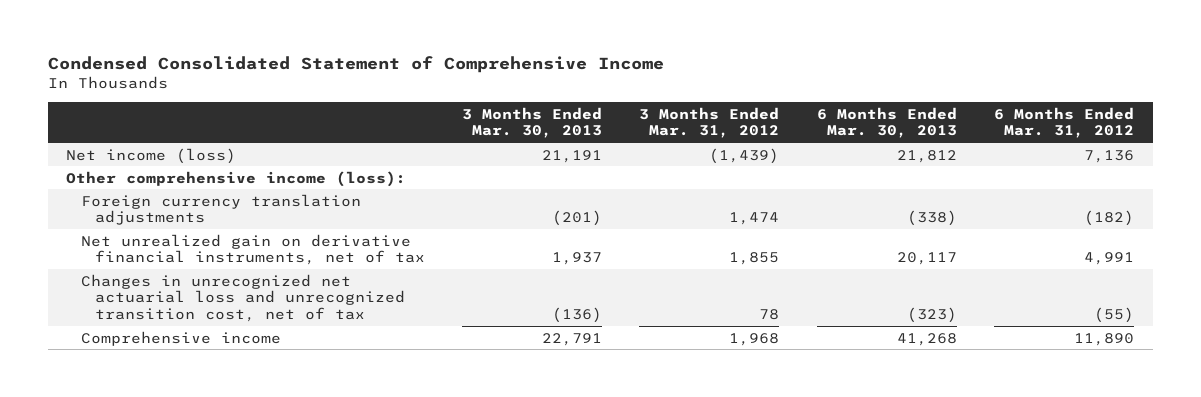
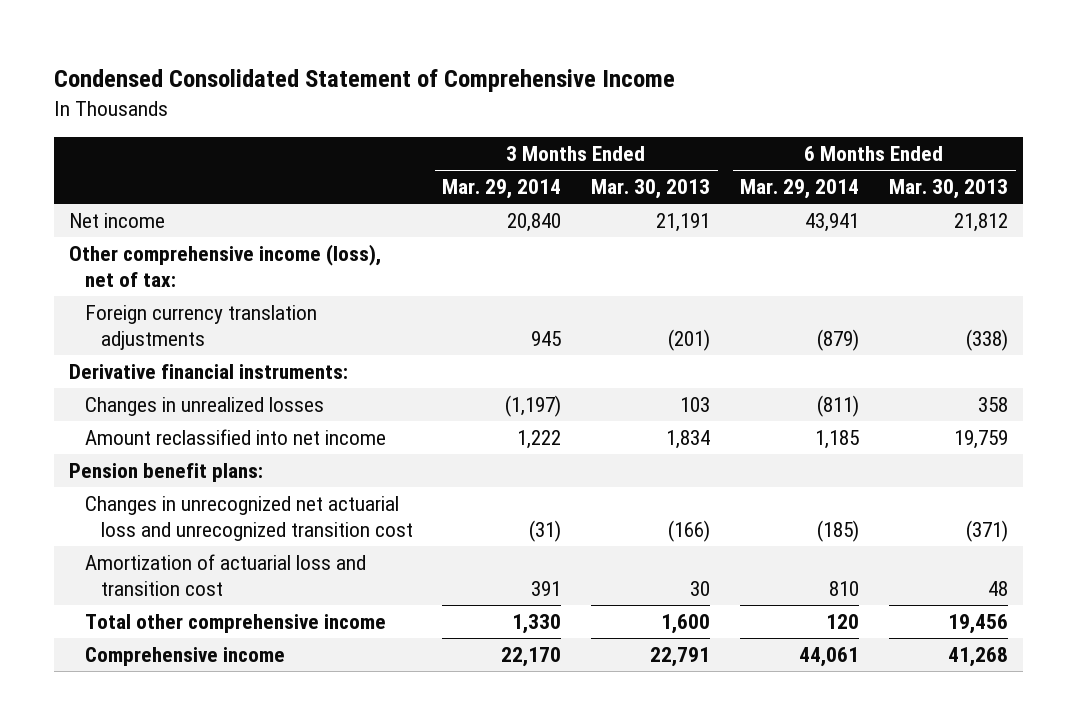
- | 3 Months Ended Mar. 30, 2013 | 3 Months Ended Mar. 31, 2012 | 6 Months Ended Mar. 30, 2013 | 6 Months Ended Mar. 31, 2012
+ | 3 Months Ended Mar. 29, 2014 | 3 Months Ended Mar. 30, 2013 | 6 Months Ended Mar. 29, 2014 | 6 Months Ended Mar. 30, 2013
- Net income (loss) | 21,191 | (1,439) | 21,812 | 7,136
- Other comprehensive income (loss):
+ Net income | 20,840 | 21,191 | 43,941 | 21,812
+ Other comprehensive income (loss), net of tax:
- Net unrealized gain on derivative financial instruments, net of tax | 1,937 | 1,855 | 20,117 | 4,991
- Changes in unrecognized net actuarial loss and unrecognized transition cost, net of tax | (136) | 78 | (323) | (55)
+ Derivative financial instruments:
+ Changes in unrealized losses | (1,197) | 103 | (811) | 358
+ Amount reclassified into net income | 1,222 | 1,834 | 1,185 | 19,759
+ Pension benefit plans:
+ Changes in unrecognized net actuarial loss and unrecognized transition cost | (31) | (166) | (185) | (371)
+ Amortization of actuarial loss and transition cost | 391 | 30 | 810 | 48
+ Total other comprehensive income | 1,330 | 1,600 | 120 | 19,456

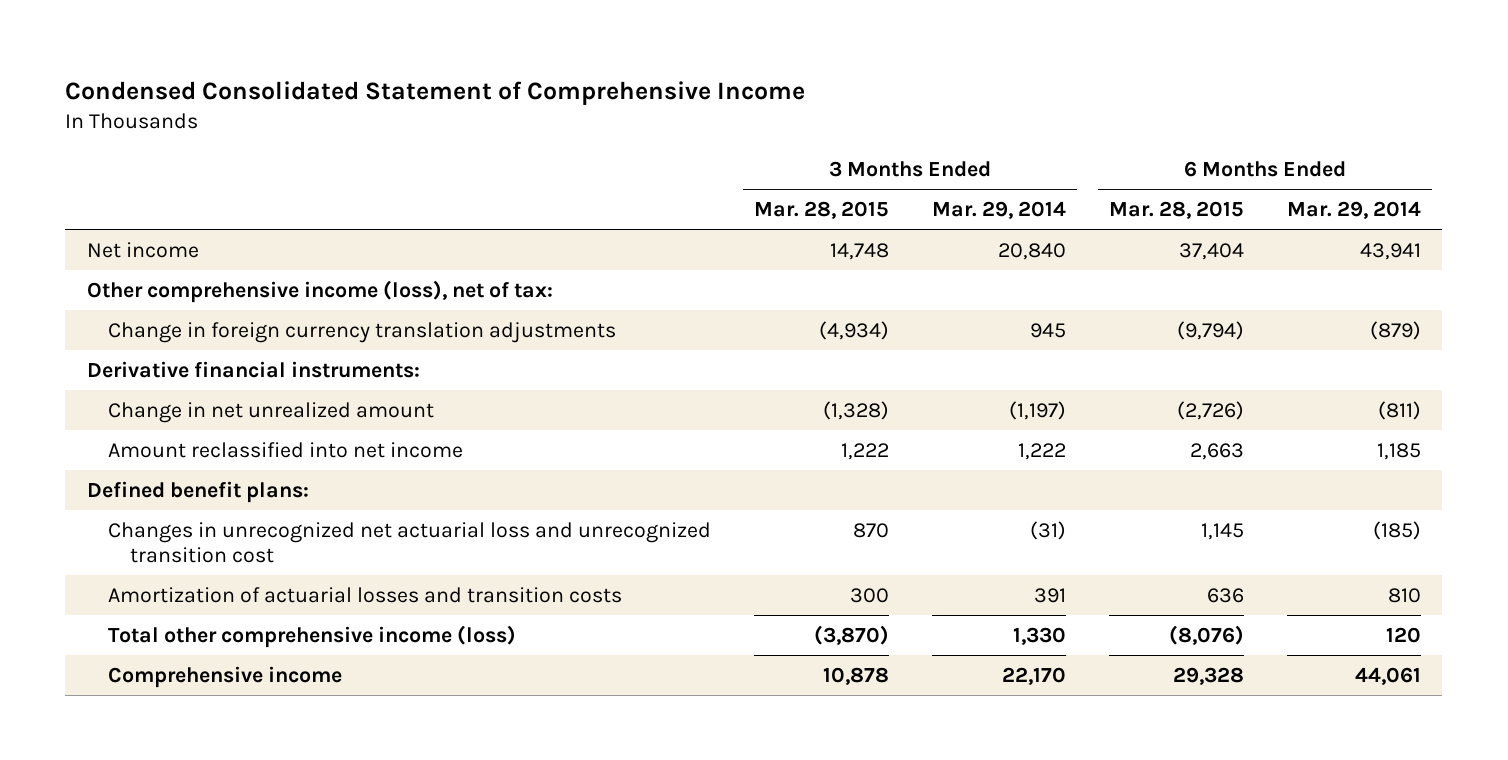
- | 3 Months Ended Mar. 29, 2014 | 3 Months Ended Mar. 30, 2013 | 6 Months Ended Mar. 29, 2014 | 6 Months Ended Mar. 30, 2013
+ | 3 Months Ended Mar. 28, 2015 | 3 Months Ended Mar. 29, 2014 | 6 Months Ended Mar. 28, 2015 | 6 Months Ended Mar. 29, 2014
- Foreign currency translation adjustments | 945 | (201) | (879) | (338)
+ Change in foreign currency translation adjustments | (4,934) | 945 | (9,794) | (879)
- Changes in unrealized losses | (1,197) | 103 | (811) | 358
+ Change in net unrealized amount | (1,328) | (1,197) | (2,726) | (811)
- Pension benefit plans:
+ Defined benefit plans:
- Amortization of actuarial loss and transition cost | 391 | 30 | 810 | 48
- Total other comprehensive income | 1,330 | 1,600 | 120 | 19,456
+ Amortization of actuarial losses and transition costs | 300 | 391 | 636 | 810
+ Total other comprehensive income (loss) | (3,870) | 1,330 | (8,076) | 120

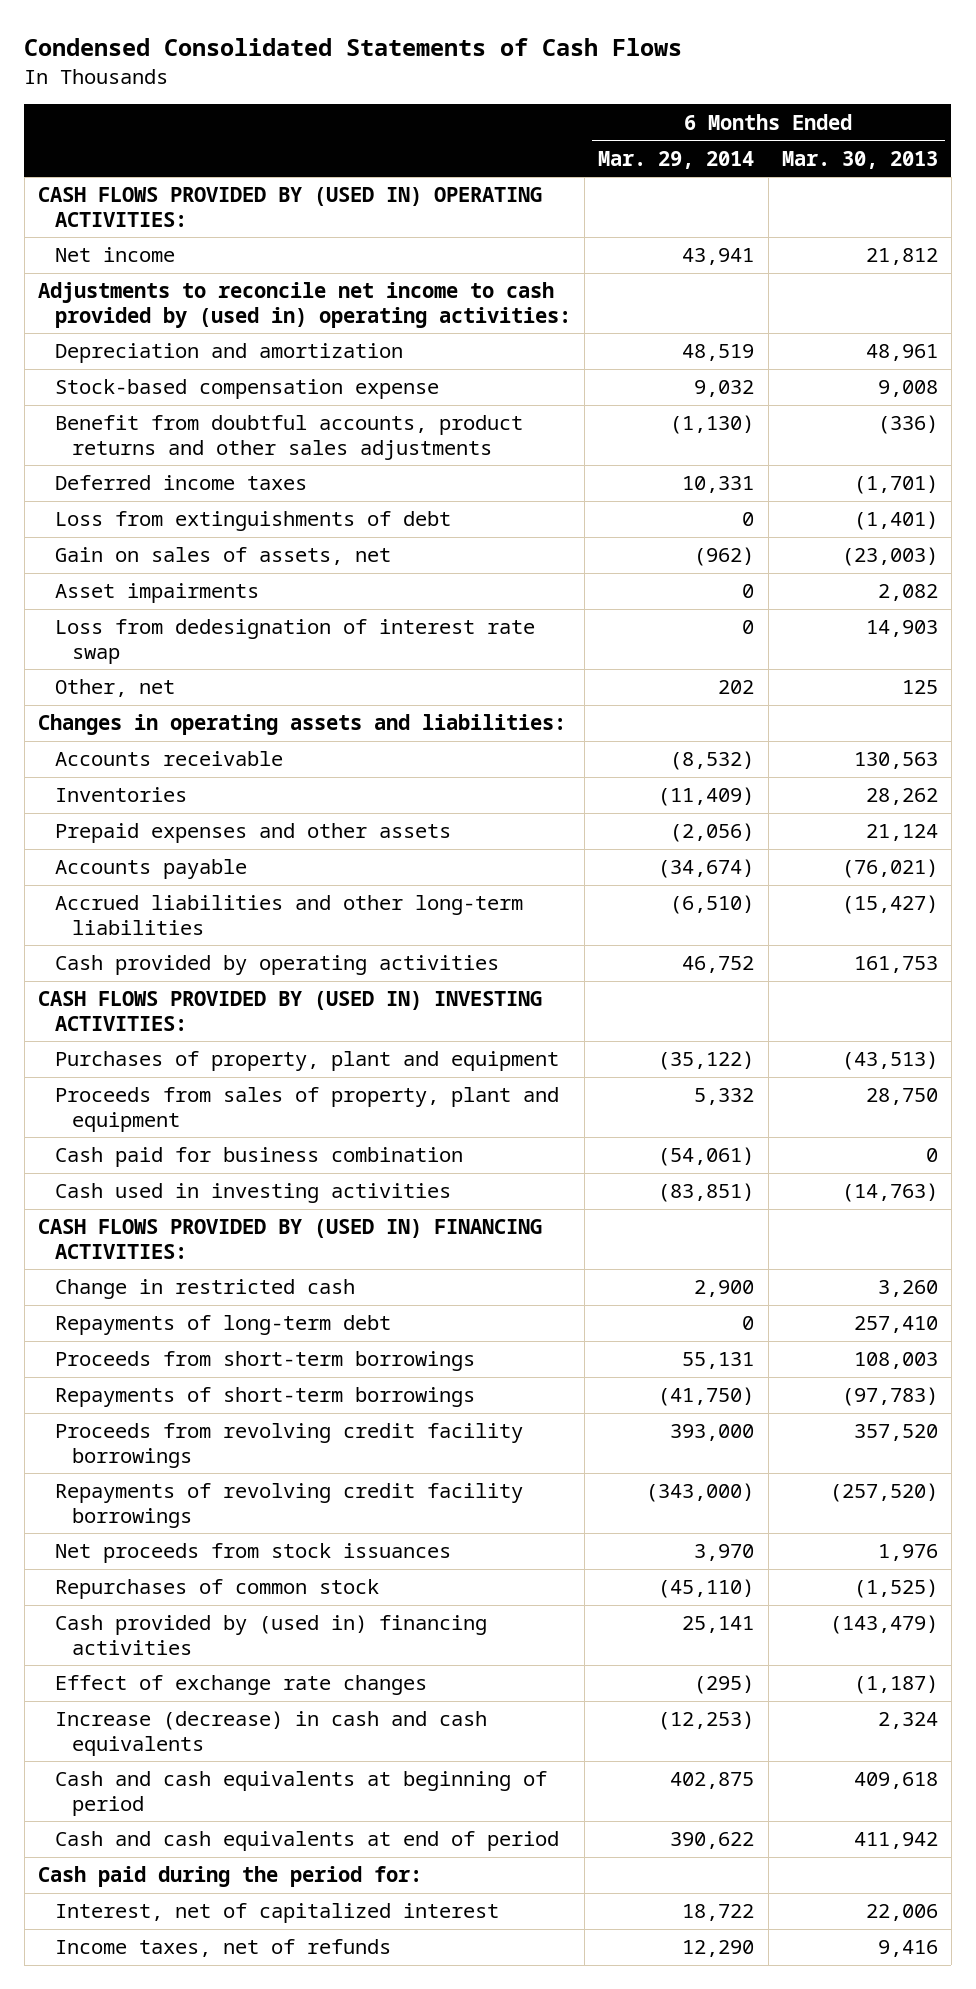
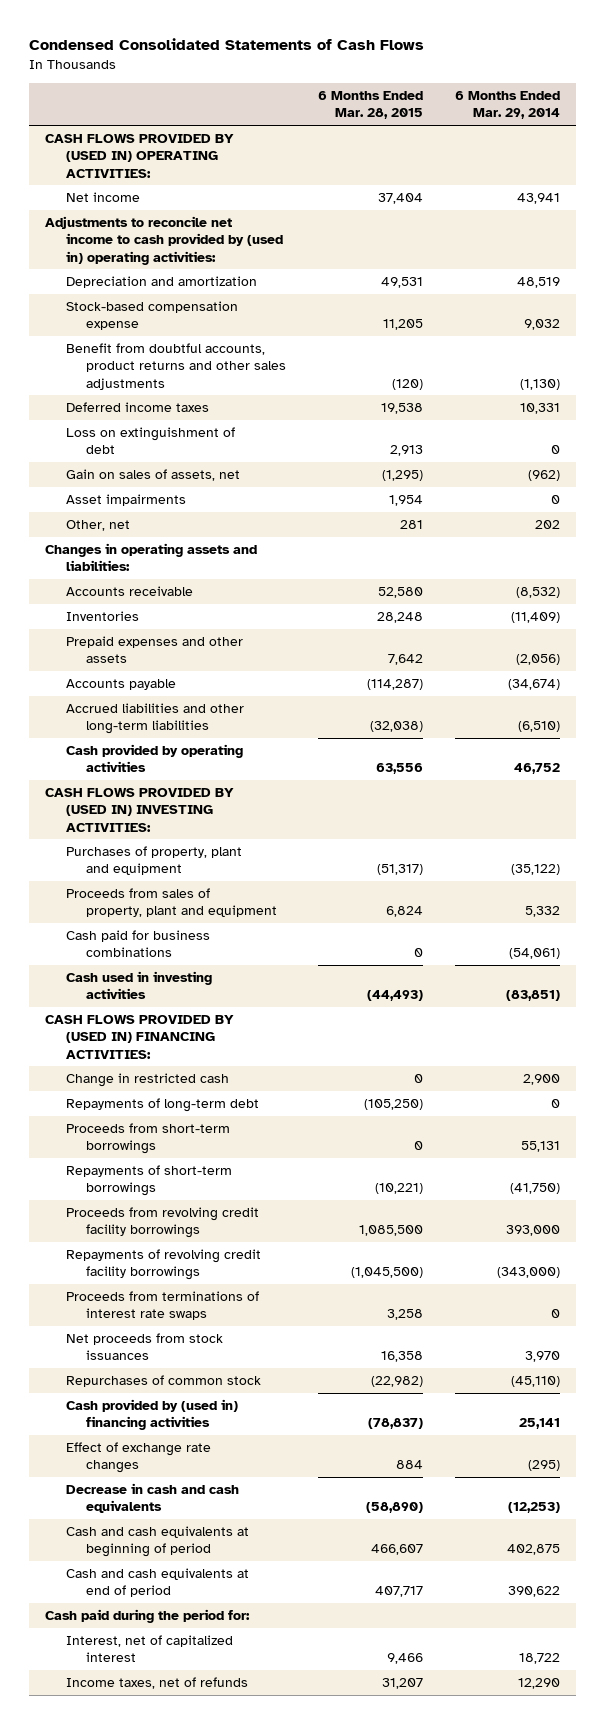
- | 6 Months Ended Mar. 29, 2014 | 6 Months Ended Mar. 30, 2013
+ | 6 Months Ended Mar. 28, 2015 | 6 Months Ended Mar. 29, 2014
- Loss from extinguishments of debt | 0 | (1,401)
+ Loss on extinguishment of debt | 2,913 | 0
- Loss from dedesignation of interest rate swap | 0 | 14,903
- Cash paid for business combination | (54,061) | 0
+ Cash paid for business combinations | 0 | (54,061)
+ Proceeds from terminations of interest rate swaps | 3,258 | 0
- Increase (decrease) in cash and cash equivalents | (12,253) | 2,324
+ Decrease in cash and cash equivalents | (58,890) | (12,253)

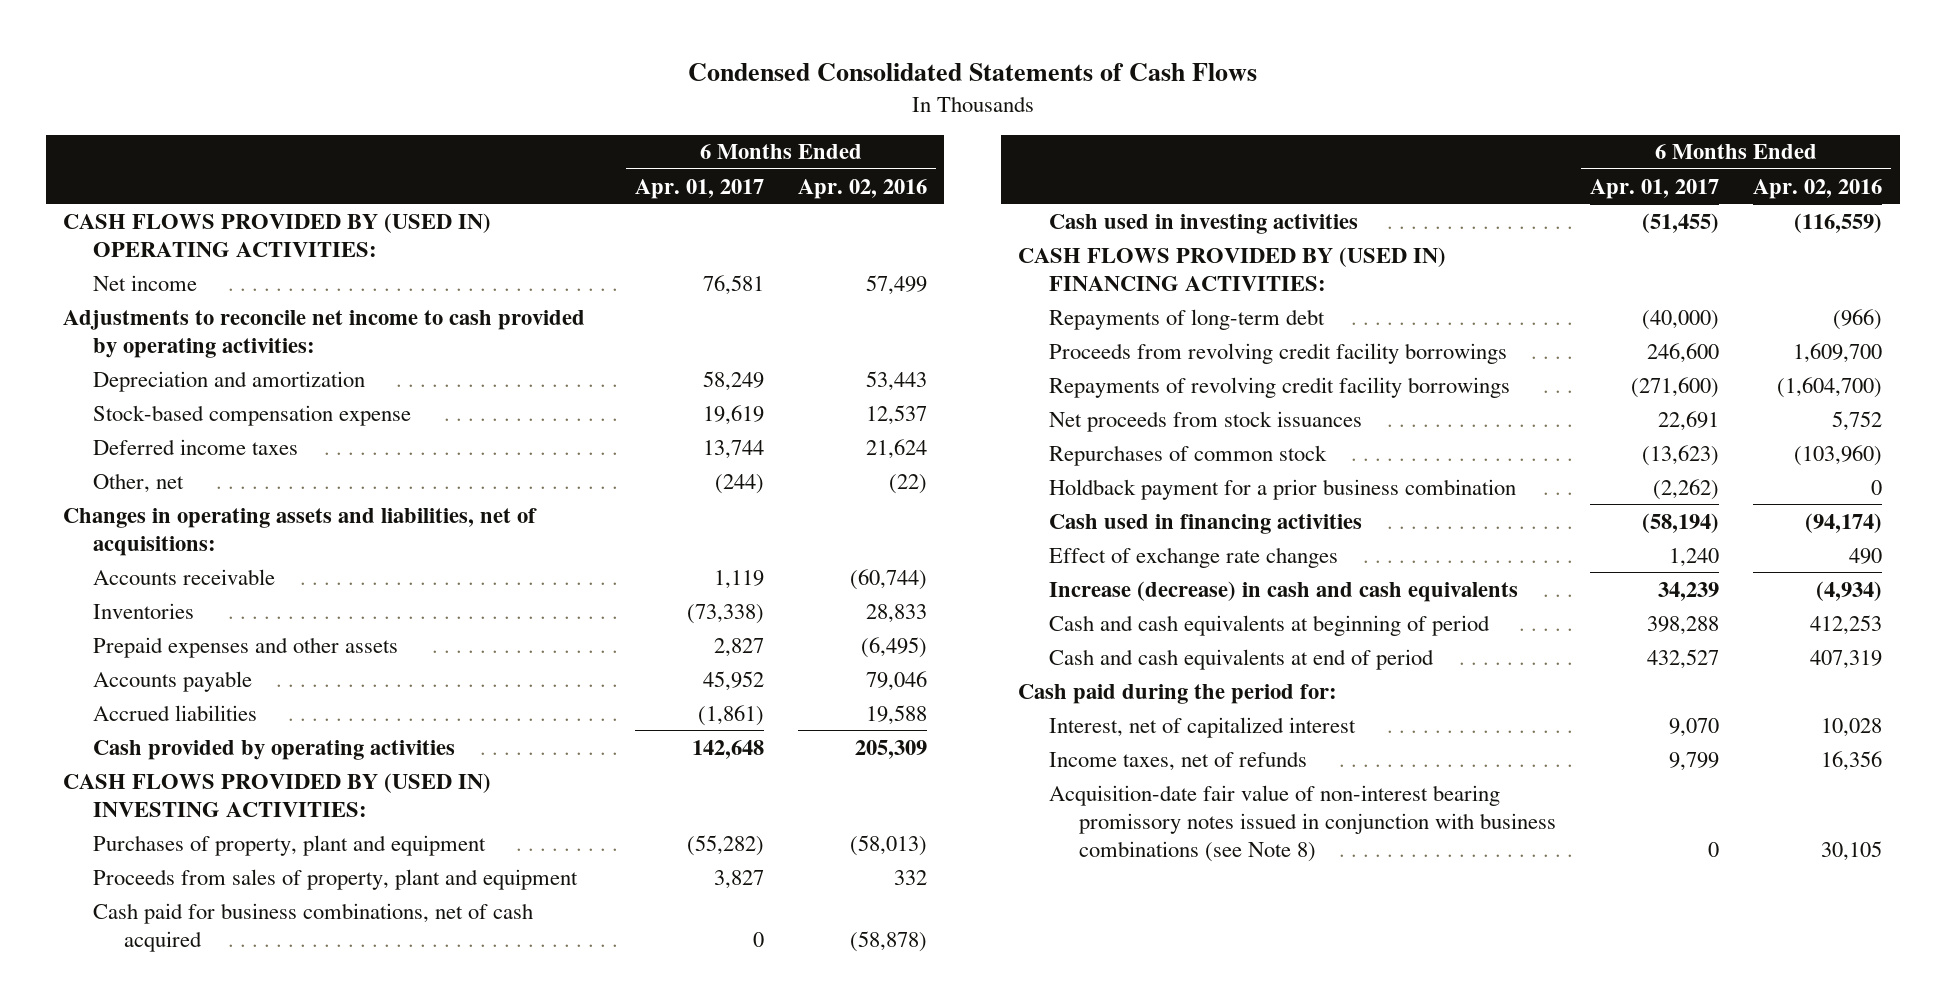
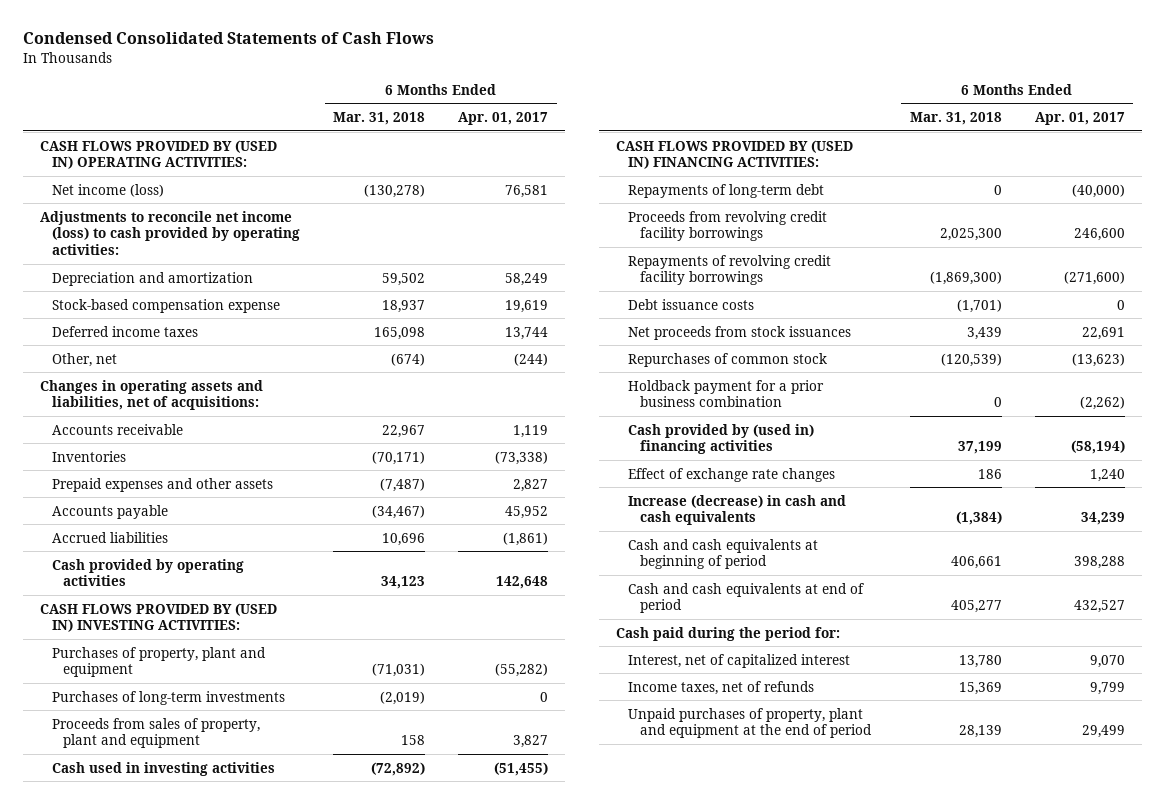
- | 6 Months Ended Apr. 01, 2017 | 6 Months Ended Apr. 02, 2016
+ | 6 Months Ended Mar. 31, 2018 | 6 Months Ended Apr. 01, 2017
- Net income | 76,581 | 57,499
- Adjustments to reconcile net income to cash provided by operating activities:
+ Net income (loss) | (130,278) | 76,581
+ Adjustments to reconcile net income (loss) to cash provided by operating activities:
+ Purchases of long-term investments | (2,019) | 0
- Cash paid for business combinations, net of cash acquired | 0 | (58,878)
+ Debt issuance costs | (1,701) | 0
- Cash used in financing activities | (58,194) | (94,174)
+ Cash provided by (used in) financing activities | 37,199 | (58,194)
- Acquisition-date fair value of non-interest bearing promissory notes issued in conjunction with business combinations (see Note 8) | 0 | 30,105
+ Unpaid purchases of property, plant and equipment at the end of period | 28,139 | 29,499

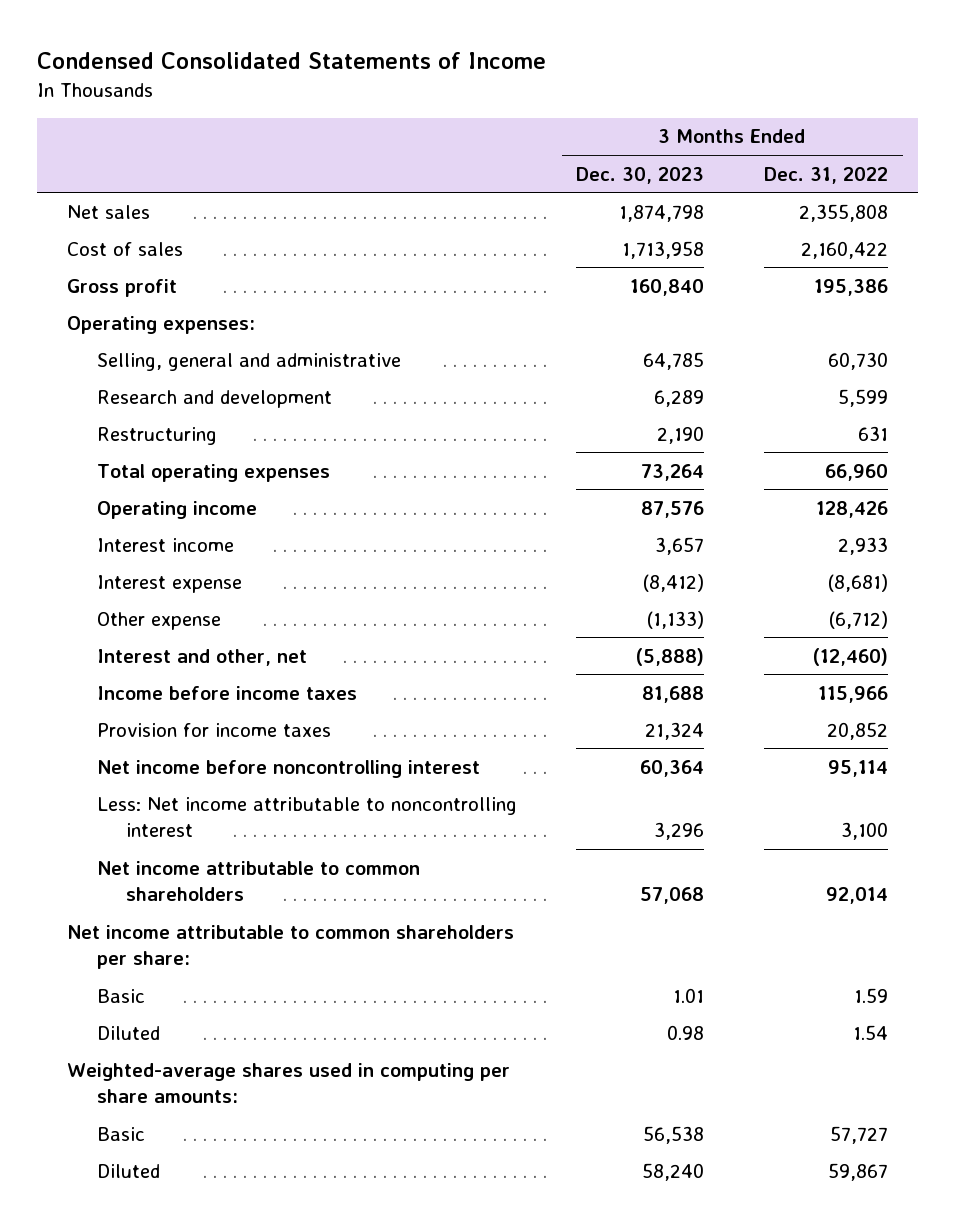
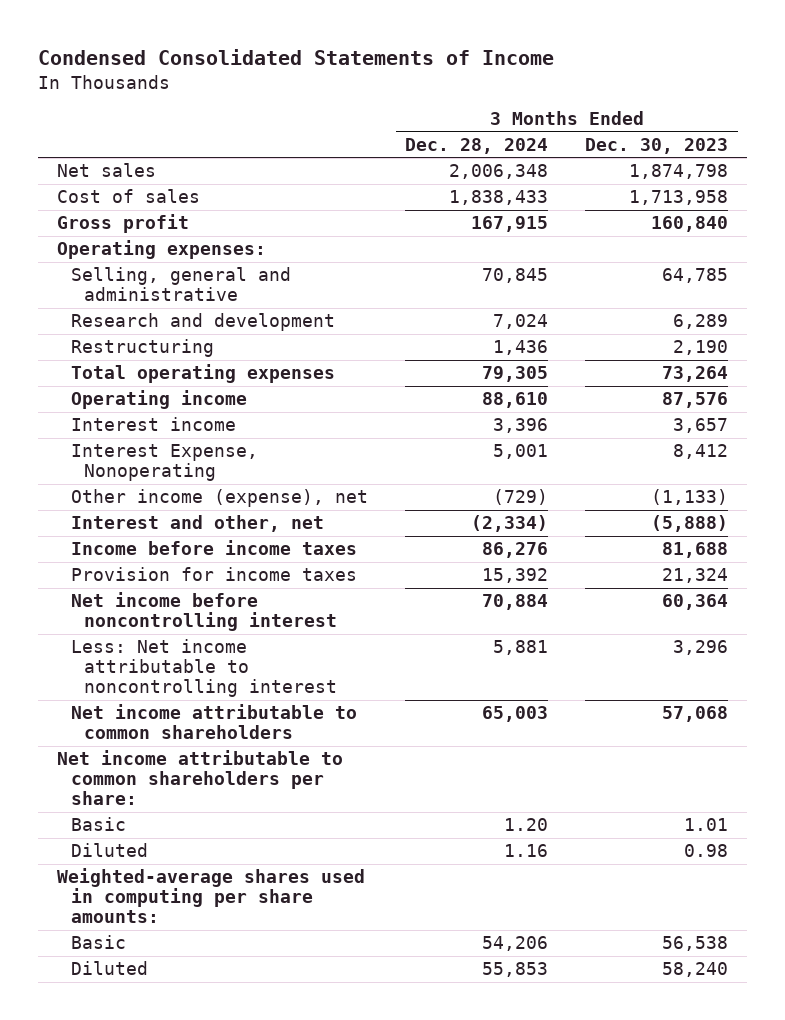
- | 3 Months Ended Dec. 30, 2023 | 3 Months Ended Dec. 31, 2022
+ | 3 Months Ended Dec. 28, 2024 | 3 Months Ended Dec. 30, 2023
- Interest expense | (8,412) | (8,681)
- Other expense | (1,133) | (6,712)
+ Interest Expense, Nonoperating | 5,001 | 8,412
+ Other income (expense), net | (729) | (1,133)

